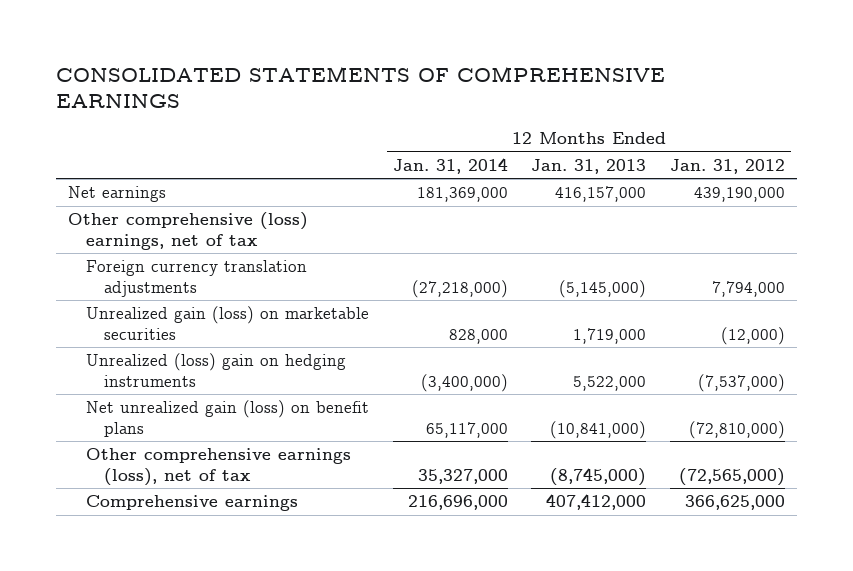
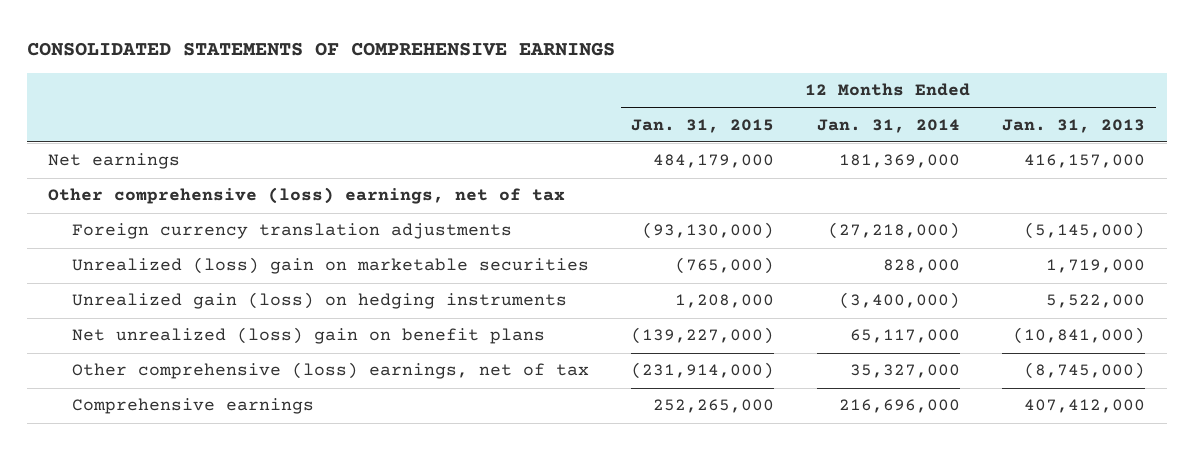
- | 12 Months Ended Jan. 31, 2014 | 12 Months Ended Jan. 31, 2013 | 12 Months Ended Jan. 31, 2012
+ | 12 Months Ended Jan. 31, 2015 | 12 Months Ended Jan. 31, 2014 | 12 Months Ended Jan. 31, 2013
- Unrealized gain (loss) on marketable securities | 828,000 | 1,719,000 | (12,000)
- Unrealized (loss) gain on hedging instruments | (3,400,000) | 5,522,000 | (7,537,000)
- Net unrealized gain (loss) on benefit plans | 65,117,000 | (10,841,000) | (72,810,000)
- Other comprehensive earnings (loss), net of tax | 35,327,000 | (8,745,000) | (72,565,000)
+ Unrealized (loss) gain on marketable securities | (765,000) | 828,000 | 1,719,000
+ Unrealized gain (loss) on hedging instruments | 1,208,000 | (3,400,000) | 5,522,000
+ Net unrealized (loss) gain on benefit plans | (139,227,000) | 65,117,000 | (10,841,000)
+ Other comprehensive (loss) earnings, net of tax | (231,914,000) | 35,327,000 | (8,745,000)

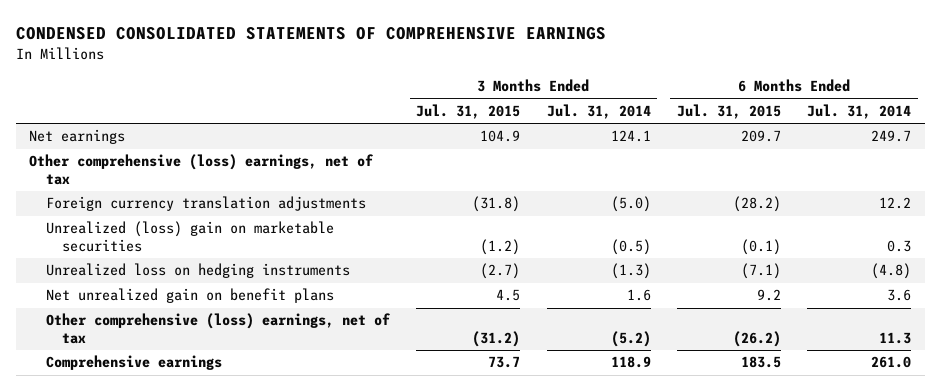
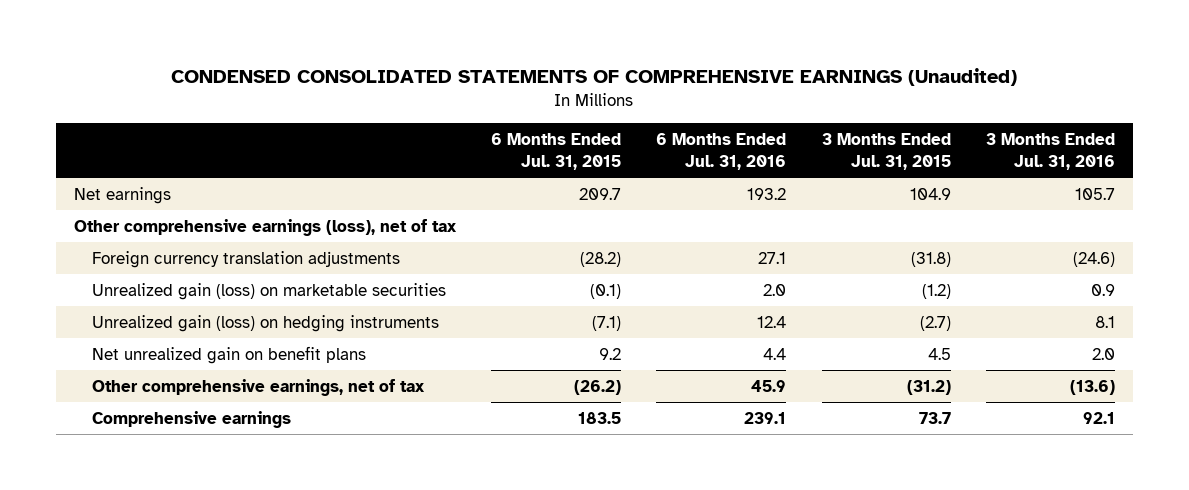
- CONDENSED CONSOLIDATED STATEMENTS OF COMPREHENSIVE EARNINGS
+ CONDENSED CONSOLIDATED STATEMENTS OF COMPREHENSIVE EARNINGS (Unaudited)
- | 3 Months Ended Jul. 31, 2015 | 3 Months Ended Jul. 31, 2014 | 6 Months Ended Jul. 31, 2015 | 6 Months Ended Jul. 31, 2014
+ | 6 Months Ended Jul. 31, 2015 | 6 Months Ended Jul. 31, 2016 | 3 Months Ended Jul. 31, 2015 | 3 Months Ended Jul. 31, 2016
- Other comprehensive (loss) earnings, net of tax
+ Other comprehensive earnings (loss), net of tax
- Unrealized (loss) gain on marketable securities | (1.2) | (0.5) | (0.1) | 0.3
- Unrealized loss on hedging instruments | (2.7) | (1.3) | (7.1) | (4.8)
+ Unrealized gain (loss) on marketable securities | (0.1) | 2.0 | (1.2) | 0.9
+ Unrealized gain (loss) on hedging instruments | (7.1) | 12.4 | (2.7) | 8.1
- Other comprehensive (loss) earnings, net of tax | (31.2) | (5.2) | (26.2) | 11.3
+ Other comprehensive earnings, net of tax | (26.2) | 45.9 | (31.2) | (13.6)

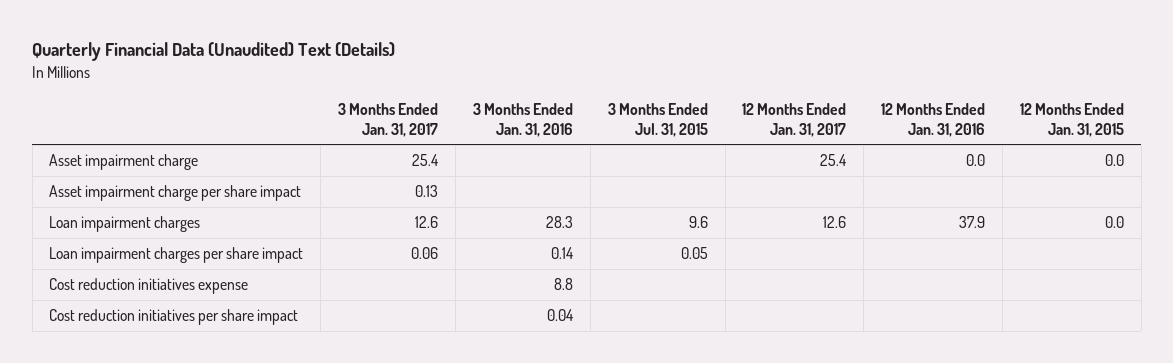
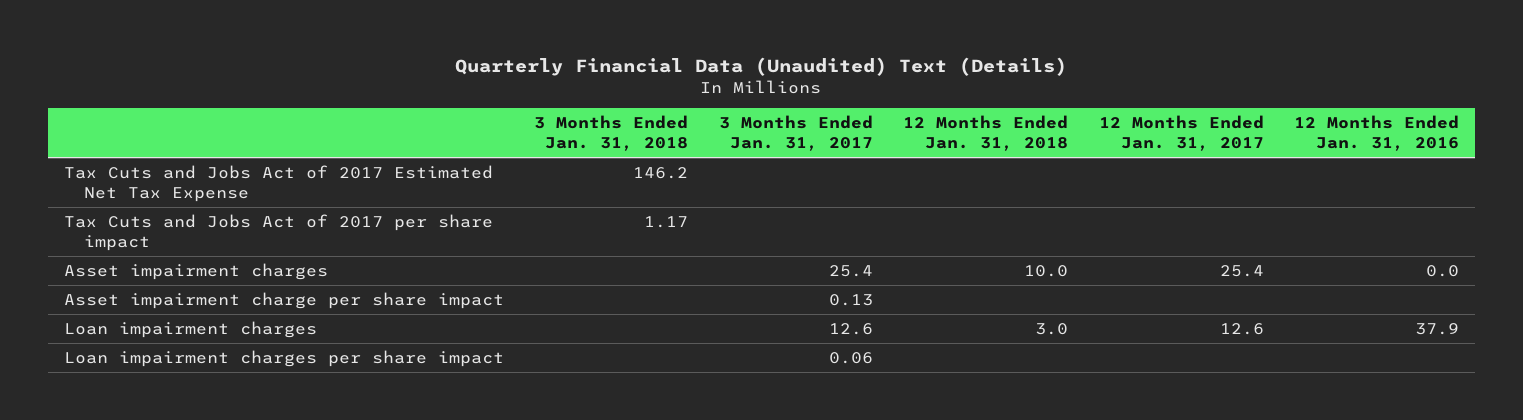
- | 3 Months Ended Jan. 31, 2017 | 3 Months Ended Jan. 31, 2016 | 3 Months Ended Jul. 31, 2015 | 12 Months Ended Jan. 31, 2017 | 12 Months Ended Jan. 31, 2016 | 12 Months Ended Jan. 31, 2015
+ | 3 Months Ended Jan. 31, 2018 | 3 Months Ended Jan. 31, 2017 | 12 Months Ended Jan. 31, 2018 | 12 Months Ended Jan. 31, 2017 | 12 Months Ended Jan. 31, 2016
- Asset impairment charge | 25.4 | | | 25.4 | 0.0 | 0.0
+ Tax Cuts and Jobs Act of 2017 Estimated Net Tax Expense | 146.2 | | | |
+ Tax Cuts and Jobs Act of 2017 per share impact | 1.17 | | | |
+ Asset impairment charges | | 25.4 | 10.0 | 25.4 | 0.0
- Cost reduction initiatives expense | | 8.8 | | | |
- Cost reduction initiatives per share impact | | 0.04 | | | |

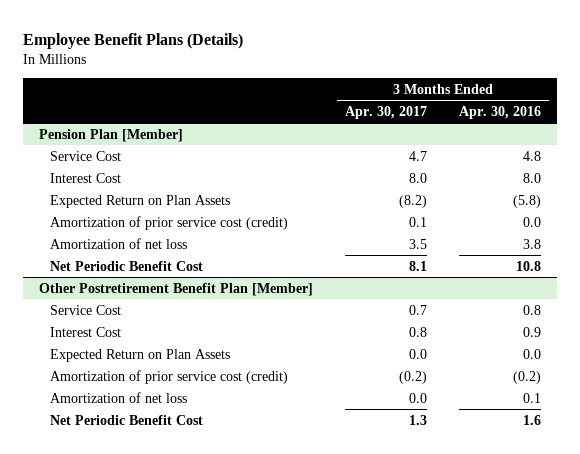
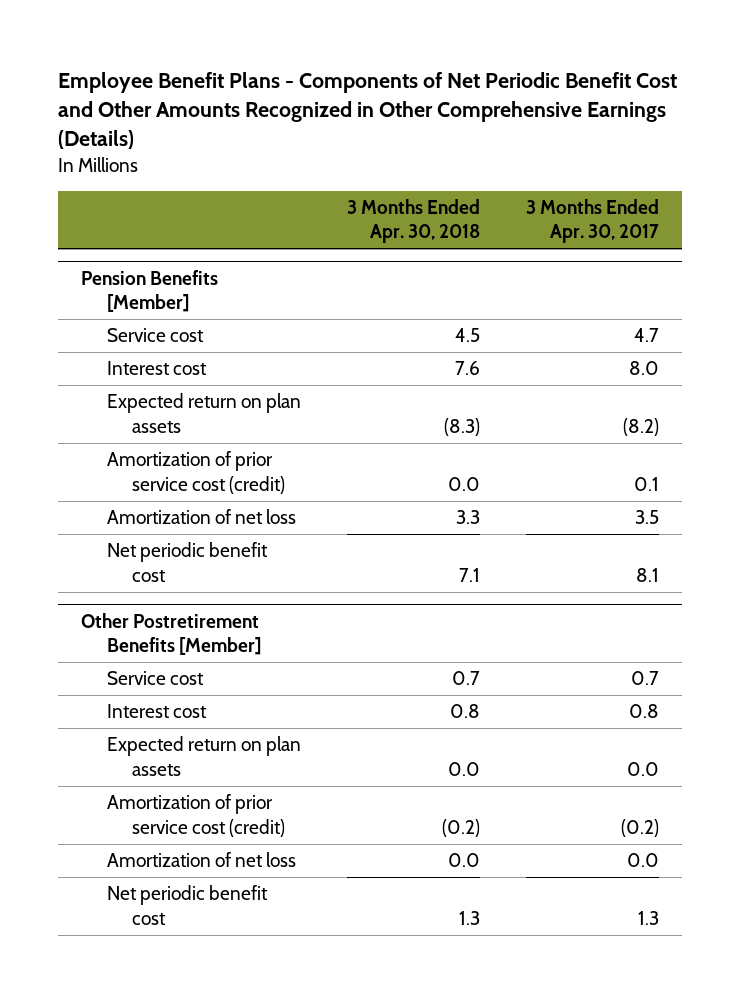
- Employee Benefit Plans (Details)
+ Employee Benefit Plans - Components of Net Periodic Benefit Cost and Other Amounts Recognized in Other Comprehensive Earnings (Details)
- | 3 Months Ended Apr. 30, 2017 | 3 Months Ended Apr. 30, 2016
+ | 3 Months Ended Apr. 30, 2018 | 3 Months Ended Apr. 30, 2017
- Pension Plan [Member]
- Service Cost | 4.7 | 4.8
- Interest Cost | 8.0 | 8.0
- Expected Return on Plan Assets | (8.2) | (5.8)
+ Pension Benefits [Member]
+ Service cost | 4.5 | 4.7
+ Interest cost | 7.6 | 8.0
+ Expected return on plan assets | (8.3) | (8.2)
- Net Periodic Benefit Cost | 8.1 | 10.8
- Other Postretirement Benefit Plan [Member]
- Service Cost | 0.7 | 0.8
- Interest Cost | 0.8 | 0.9
- Expected Return on Plan Assets | 0.0 | 0.0
+ Net periodic benefit cost | 7.1 | 8.1
+ Other Postretirement Benefits [Member]
+ Service cost | 0.7 | 0.7
+ Interest cost | 0.8 | 0.8
+ Expected return on plan assets | 0.0 | 0.0
- Net Periodic Benefit Cost | 1.3 | 1.6
+ Net periodic benefit cost | 1.3 | 1.3

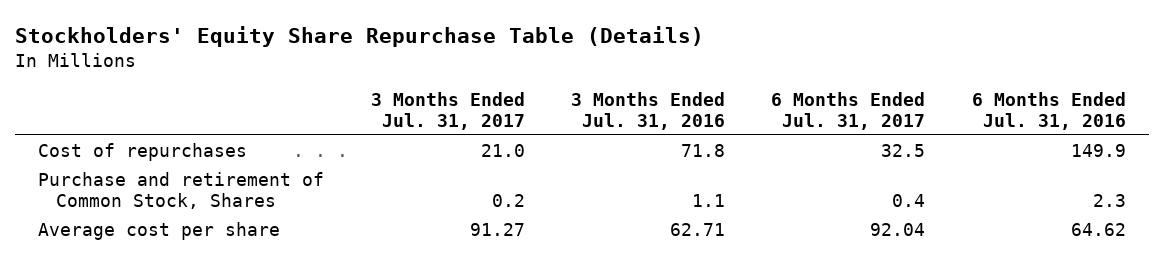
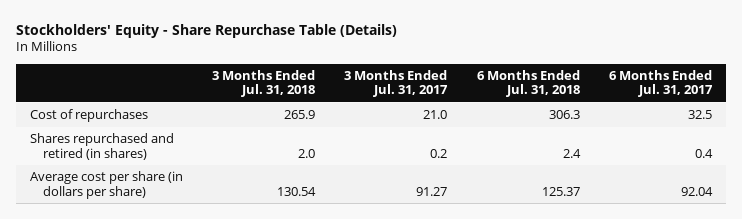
- Stockholders' Equity Share Repurchase Table (Details)
+ Stockholders' Equity - Share Repurchase Table (Details)
- | 3 Months Ended Jul. 31, 2017 | 3 Months Ended Jul. 31, 2016 | 6 Months Ended Jul. 31, 2017 | 6 Months Ended Jul. 31, 2016
+ | 3 Months Ended Jul. 31, 2018 | 3 Months Ended Jul. 31, 2017 | 6 Months Ended Jul. 31, 2018 | 6 Months Ended Jul. 31, 2017
- Purchase and retirement of Common Stock, Shares | 0.2 | 1.1 | 0.4 | 2.3
- Average cost per share | 91.27 | 62.71 | 92.04 | 64.62
+ Shares repurchased and retired (in shares) | 2.0 | 0.2 | 2.4 | 0.4
+ Average cost per share (in dollars per share) | 130.54 | 91.27 | 125.37 | 92.04

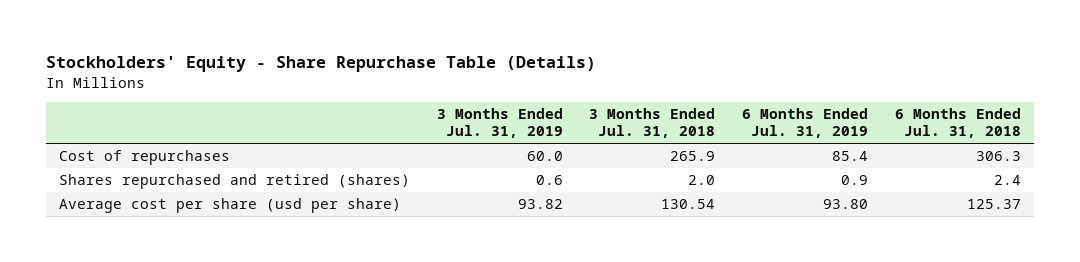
- | 3 Months Ended Jul. 31, 2018 | 3 Months Ended Jul. 31, 2017 | 6 Months Ended Jul. 31, 2018 | 6 Months Ended Jul. 31, 2017
+ | 3 Months Ended Jul. 31, 2019 | 3 Months Ended Jul. 31, 2018 | 6 Months Ended Jul. 31, 2019 | 6 Months Ended Jul. 31, 2018
- Shares repurchased and retired (in shares) | 2.0 | 0.2 | 2.4 | 0.4
- Average cost per share (in dollars per share) | 130.54 | 91.27 | 125.37 | 92.04
+ Shares repurchased and retired (shares) | 0.6 | 2.0 | 0.9 | 2.4
+ Average cost per share (usd per share) | 93.82 | 130.54 | 93.80 | 125.37

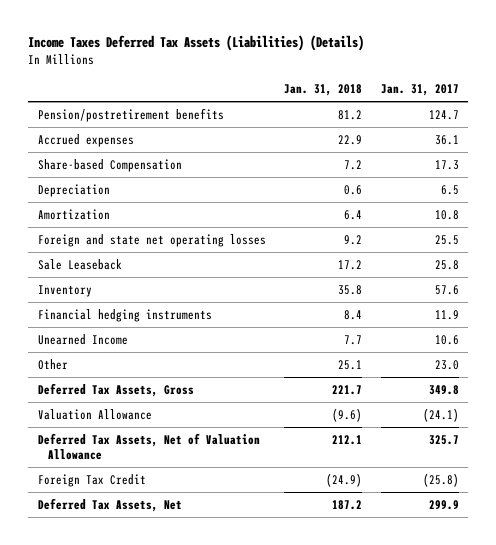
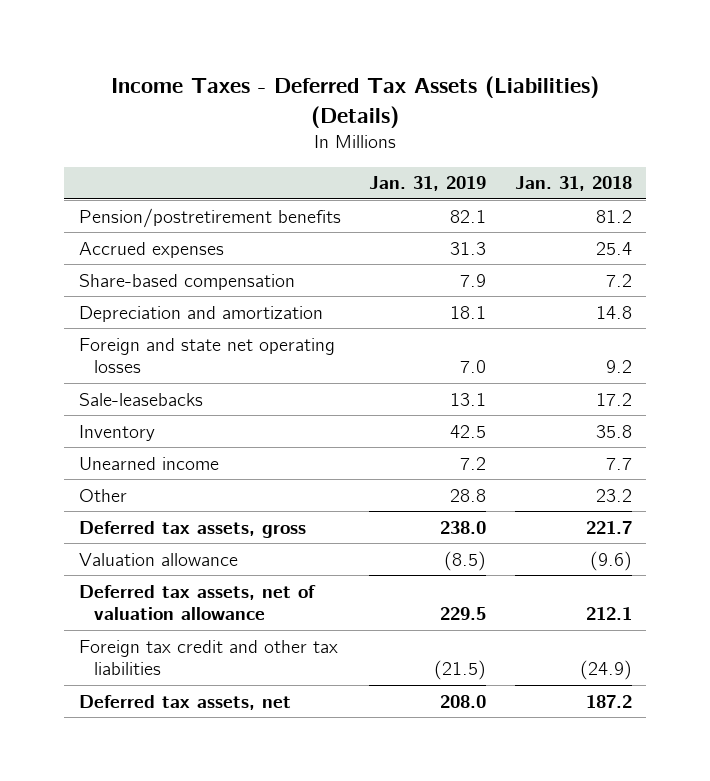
- Income Taxes Deferred Tax Assets (Liabilities) (Details)
+ Income Taxes - Deferred Tax Assets (Liabilities) (Details)
- | Jan. 31, 2018 | Jan. 31, 2017
+ | Jan. 31, 2019 | Jan. 31, 2018
- Accrued expenses | 22.9 | 36.1
- Share-based Compensation | 7.2 | 17.3
- Depreciation | 0.6 | 6.5
- Amortization | 6.4 | 10.8
+ Accrued expenses | 31.3 | 25.4
+ Share-based compensation | 7.9 | 7.2
+ Depreciation and amortization | 18.1 | 14.8
- Sale Leaseback | 17.2 | 25.8
+ Sale-leasebacks | 13.1 | 17.2
- Financial hedging instruments | 8.4 | 11.9
- Unearned Income | 7.7 | 10.6
- Other | 25.1 | 23.0
- Deferred Tax Assets, Gross | 221.7 | 349.8
- Valuation Allowance | (9.6) | (24.1)
- Deferred Tax Assets, Net of Valuation Allowance | 212.1 | 325.7
- Foreign Tax Credit | (24.9) | (25.8)
- Deferred Tax Assets, Net | 187.2 | 299.9
+ Unearned income | 7.2 | 7.7
+ Other | 28.8 | 23.2
+ Deferred tax assets, gross | 238.0 | 221.7
+ Valuation allowance | (8.5) | (9.6)
+ Deferred tax assets, net of valuation allowance | 229.5 | 212.1
+ Foreign tax credit and other tax liabilities | (21.5) | (24.9)
+ Deferred tax assets, net | 208.0 | 187.2

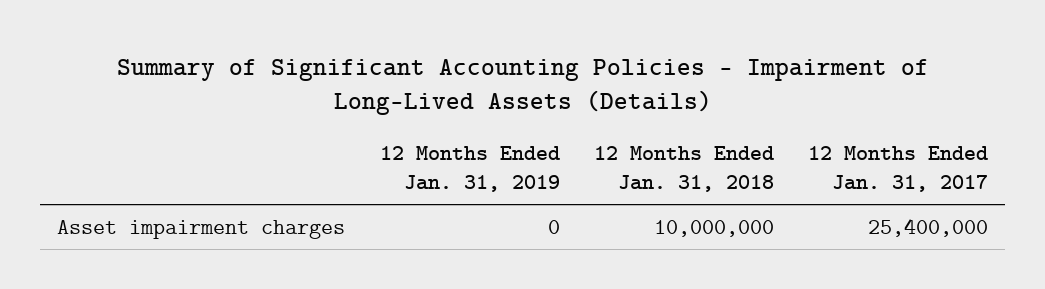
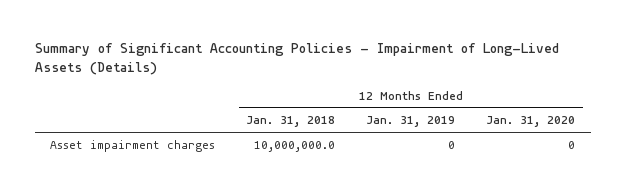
- | 12 Months Ended Jan. 31, 2019 | 12 Months Ended Jan. 31, 2018 | 12 Months Ended Jan. 31, 2017
+ | 12 Months Ended Jan. 31, 2018 | 12 Months Ended Jan. 31, 2019 | 12 Months Ended Jan. 31, 2020
- Asset impairment charges | 0 | 10,000,000 | 25,400,000
+ Asset impairment charges | 10,000,000.0 | 0 | 0

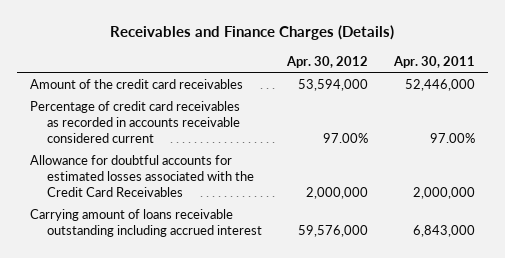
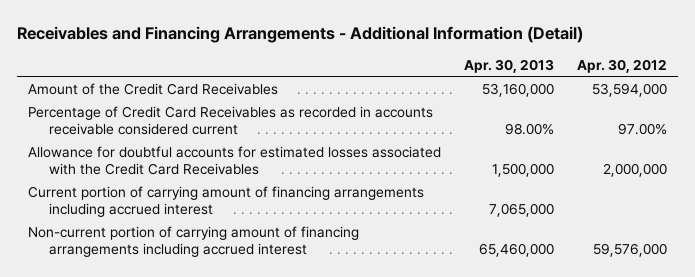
- Receivables and Finance Charges (Details)
+ Receivables and Financing Arrangements - Additional Information (Detail)
- | Apr. 30, 2012 | Apr. 30, 2011
+ | Apr. 30, 2013 | Apr. 30, 2012
- Amount of the credit card receivables | 53,594,000 | 52,446,000
- Percentage of credit card receivables as recorded in accounts receivable considered current | 97.00% | 97.00%
+ Amount of the Credit Card Receivables | 53,160,000 | 53,594,000
+ Percentage of Credit Card Receivables as recorded in accounts receivable considered current | 98.00% | 97.00%
- Carrying amount of loans receivable outstanding including accrued interest | 59,576,000 | 6,843,000
+ Current portion of carrying amount of financing arrangements including accrued interest | 7,065,000 |
+ Non-current portion of carrying amount of financing arrangements including accrued interest | 65,460,000 | 59,576,000

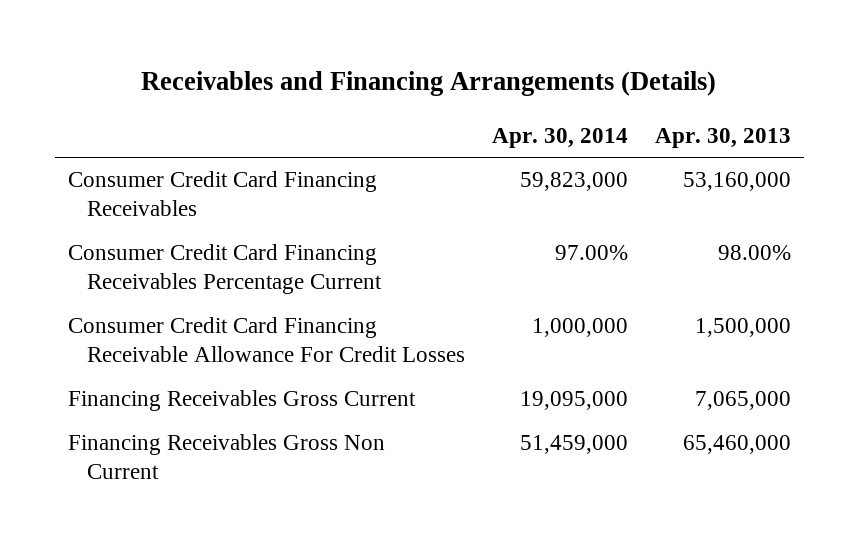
- Receivables and Financing Arrangements - Additional Information (Detail)
+ Receivables and Financing Arrangements (Details)
- | Apr. 30, 2013 | Apr. 30, 2012
+ | Apr. 30, 2014 | Apr. 30, 2013
- Amount of the Credit Card Receivables | 53,160,000 | 53,594,000
- Percentage of Credit Card Receivables as recorded in accounts receivable considered current | 98.00% | 97.00%
- Allowance for doubtful accounts for estimated losses associated with the Credit Card Receivables | 1,500,000 | 2,000,000
- Current portion of carrying amount of financing arrangements including accrued interest | 7,065,000 |
- Non-current portion of carrying amount of financing arrangements including accrued interest | 65,460,000 | 59,576,000
+ Consumer Credit Card Financing Receivables | 59,823,000 | 53,160,000
+ Consumer Credit Card Financing Receivables Percentage Current | 97.00% | 98.00%
+ Consumer Credit Card Financing Receivable Allowance For Credit Losses | 1,000,000 | 1,500,000
+ Financing Receivables Gross Current | 19,095,000 | 7,065,000
+ Financing Receivables Gross Non Current | 51,459,000 | 65,460,000

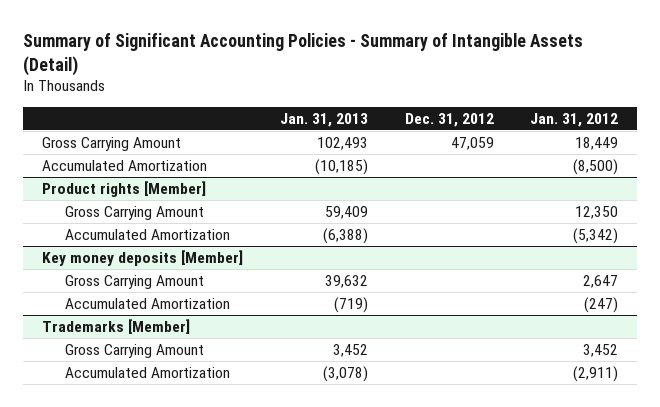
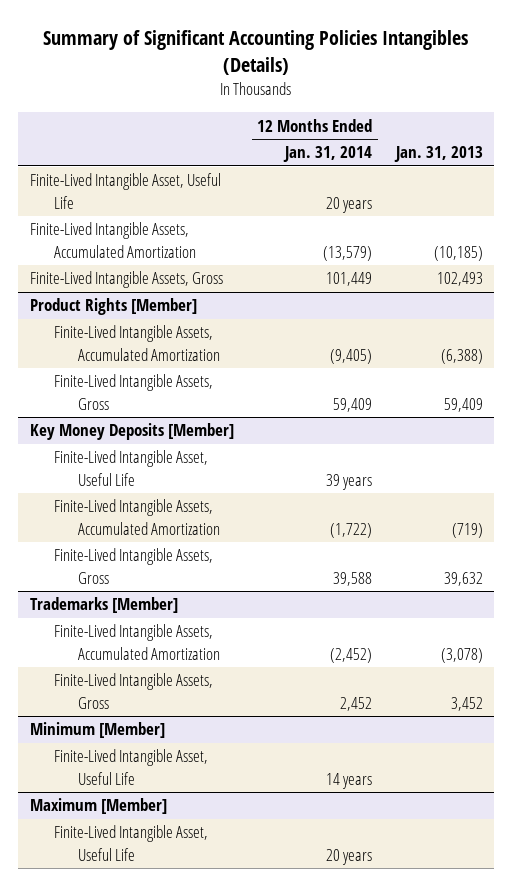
- Summary of Significant Accounting Policies - Summary of Intangible Assets (Detail)
+ Summary of Significant Accounting Policies Intangibles (Details)
- | Jan. 31, 2013 | Dec. 31, 2012 | Jan. 31, 2012
+ | 12 Months Ended Jan. 31, 2014 | Jan. 31, 2013
- Gross Carrying Amount | 102,493 | 47,059 | 18,449
- Accumulated Amortization | (10,185) | | (8,500)
- Product rights [Member]
- Gross Carrying Amount | 59,409 | | 12,350
- Accumulated Amortization | (6,388) | | (5,342)
- Key money deposits [Member]
- Gross Carrying Amount | 39,632 | | 2,647
- Accumulated Amortization | (719) | | (247)
+ Finite-Lived Intangible Asset, Useful Life | 20 years |
+ Finite-Lived Intangible Assets, Accumulated Amortization | (13,579) | (10,185)
+ Finite-Lived Intangible Assets, Gross | 101,449 | 102,493
+ Product Rights [Member]
+ Finite-Lived Intangible Assets, Accumulated Amortization | (9,405) | (6,388)
+ Finite-Lived Intangible Assets, Gross | 59,409 | 59,409
+ Key Money Deposits [Member]
+ Finite-Lived Intangible Asset, Useful Life | 39 years |
+ Finite-Lived Intangible Assets, Accumulated Amortization | (1,722) | (719)
+ Finite-Lived Intangible Assets, Gross | 39,588 | 39,632
@ Trademarks [Member]
- Gross Carrying Amount | 3,452 | | 3,452
- Accumulated Amortization | (3,078) | | (2,911)
+ Finite-Lived Intangible Assets, Accumulated Amortization | (2,452) | (3,078)
+ Finite-Lived Intangible Assets, Gross | 2,452 | 3,452
+ Minimum [Member]
+ Finite-Lived Intangible Asset, Useful Life | 14 years |
+ Maximum [Member]
+ Finite-Lived Intangible Asset, Useful Life | 20 years |

